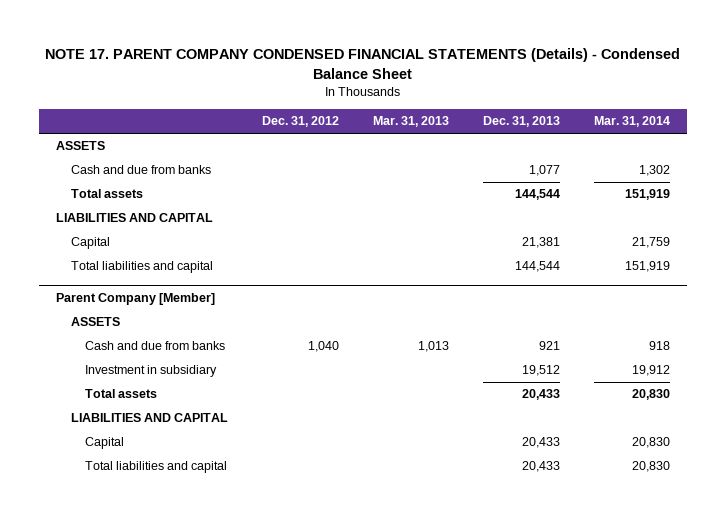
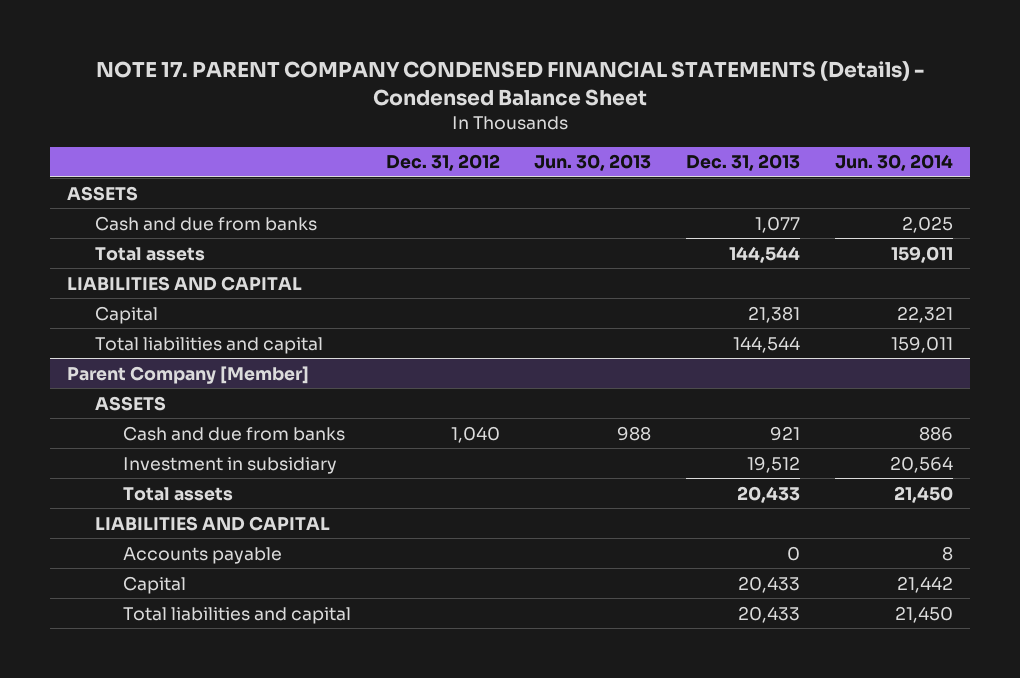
- | Dec. 31, 2012 | Mar. 31, 2013 | Dec. 31, 2013 | Mar. 31, 2014
+ | Dec. 31, 2012 | Jun. 30, 2013 | Dec. 31, 2013 | Jun. 30, 2014
@ Parent Company [Member]
+ Accounts payable | | | 0 | 8

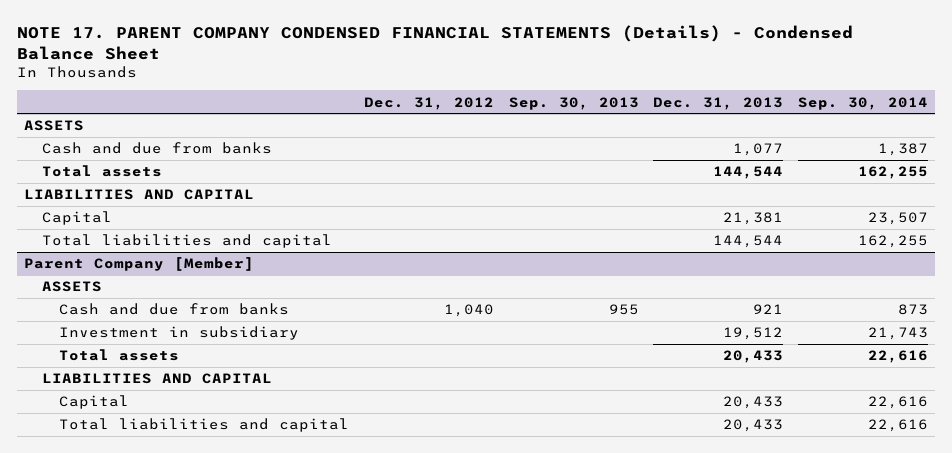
- | Dec. 31, 2012 | Jun. 30, 2013 | Dec. 31, 2013 | Jun. 30, 2014
+ | Dec. 31, 2012 | Sep. 30, 2013 | Dec. 31, 2013 | Sep. 30, 2014
@ Parent Company [Member]
- Accounts payable | | | 0 | 8

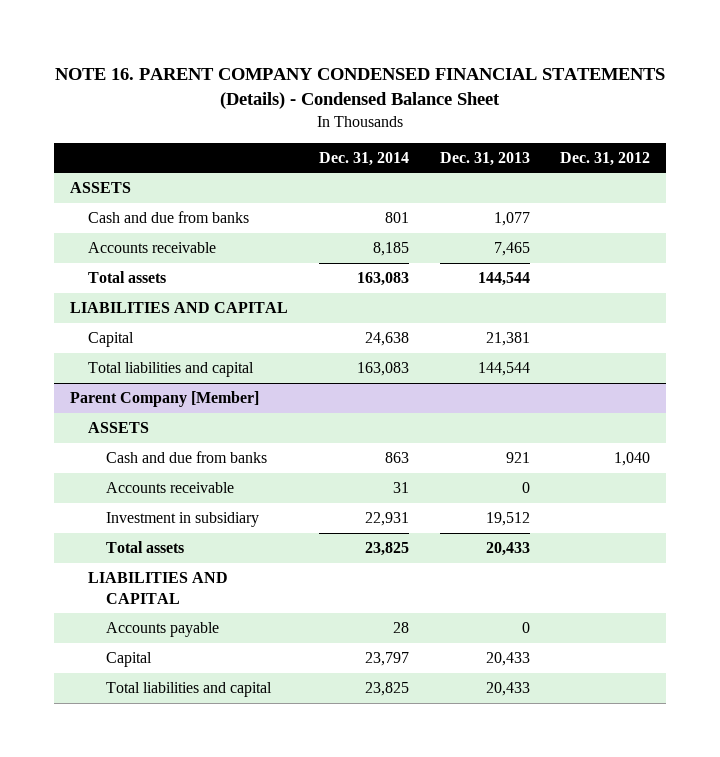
- NOTE 17. PARENT COMPANY CONDENSED FINANCIAL STATEMENTS (Details) - Condensed Balance Sheet
+ NOTE 16. PARENT COMPANY CONDENSED FINANCIAL STATEMENTS (Details) - Condensed Balance Sheet
- | Dec. 31, 2012 | Sep. 30, 2013 | Dec. 31, 2013 | Sep. 30, 2014
+ | Dec. 31, 2014 | Dec. 31, 2013 | Dec. 31, 2012
+ Accounts receivable | 8,185 | 7,465 |
@ Parent Company [Member]
+ Accounts receivable | 31 | 0 |
+ Accounts payable | 28 | 0 |

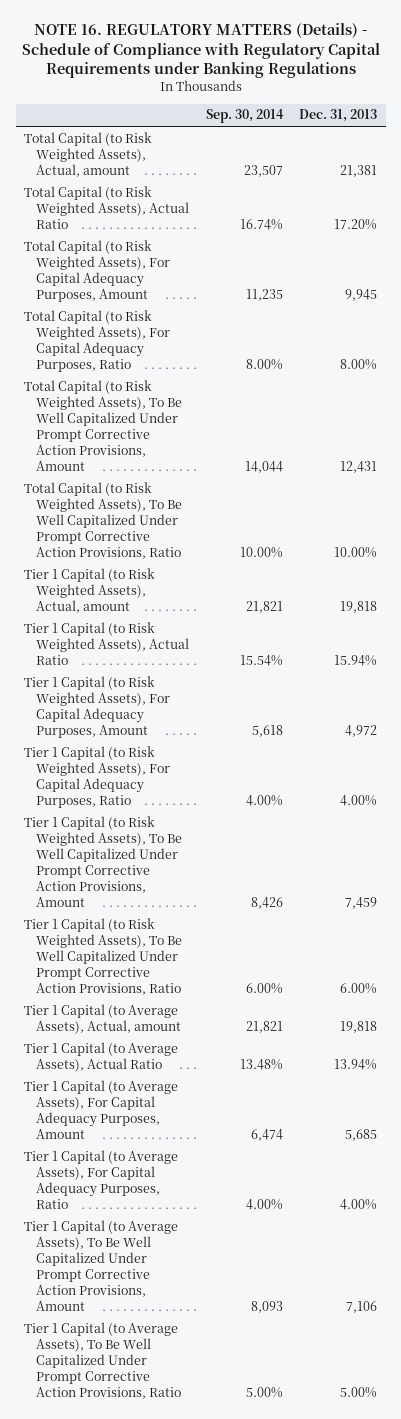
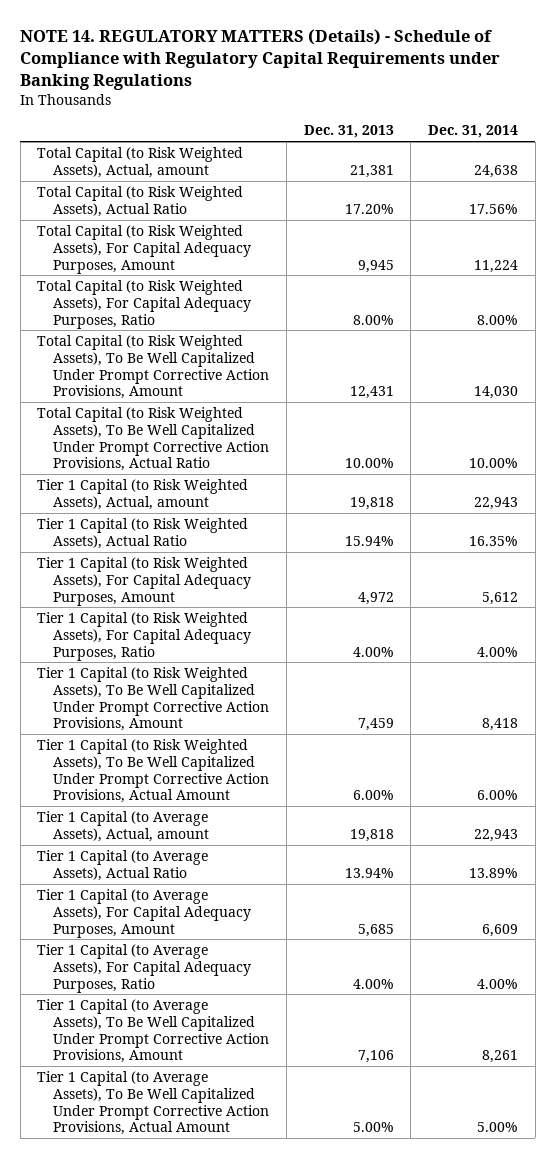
- NOTE 16. REGULATORY MATTERS (Details) - Schedule of Compliance with Regulatory Capital Requirements under Banking Regulations
+ NOTE 14. REGULATORY MATTERS (Details) - Schedule of Compliance with Regulatory Capital Requirements under Banking Regulations
- | Sep. 30, 2014 | Dec. 31, 2013
+ | Dec. 31, 2013 | Dec. 31, 2014
- Total Capital (to Risk Weighted Assets), To Be Well Capitalized Under Prompt Corrective Action Provisions, Ratio | 10.00% | 10.00%
+ Total Capital (to Risk Weighted Assets), To Be Well Capitalized Under Prompt Corrective Action Provisions, Actual Ratio | 10.00% | 10.00%
- Tier 1 Capital (to Risk Weighted Assets), To Be Well Capitalized Under Prompt Corrective Action Provisions, Ratio | 6.00% | 6.00%
+ Tier 1 Capital (to Risk Weighted Assets), To Be Well Capitalized Under Prompt Corrective Action Provisions, Actual Amount | 6.00% | 6.00%
- Tier 1 Capital (to Average Assets), To Be Well Capitalized Under Prompt Corrective Action Provisions, Ratio | 5.00% | 5.00%
+ Tier 1 Capital (to Average Assets), To Be Well Capitalized Under Prompt Corrective Action Provisions, Actual Amount | 5.00% | 5.00%

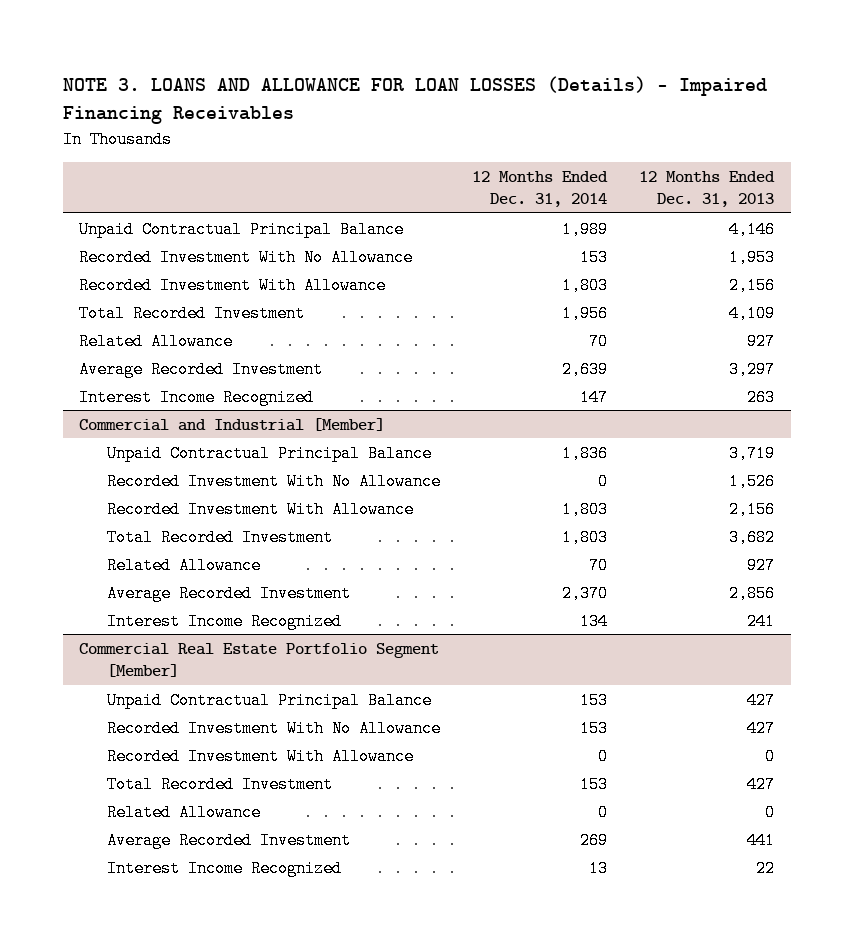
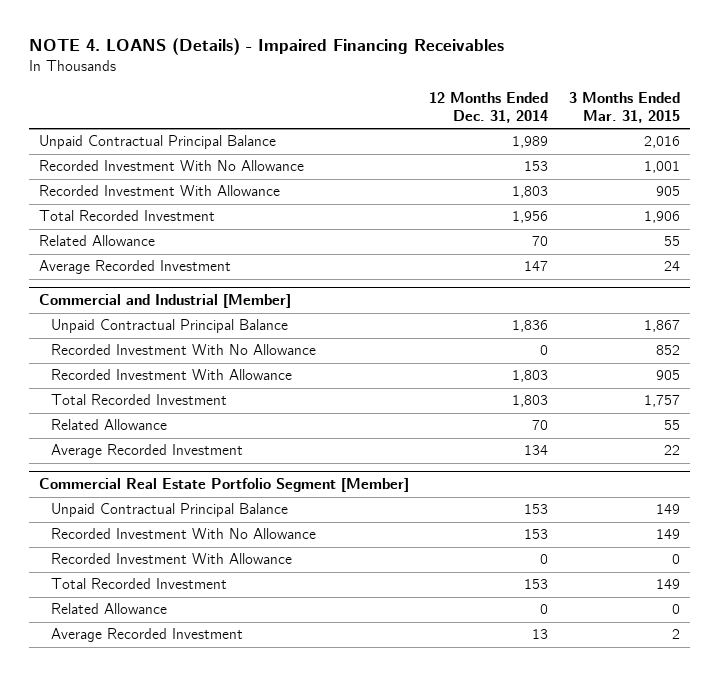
- NOTE 3. LOANS AND ALLOWANCE FOR LOAN LOSSES (Details) - Impaired Financing Receivables
+ NOTE 4. LOANS (Details) - Impaired Financing Receivables
- | 12 Months Ended Dec. 31, 2014 | 12 Months Ended Dec. 31, 2013
+ | 12 Months Ended Dec. 31, 2014 | 3 Months Ended Mar. 31, 2015
- Average Recorded Investment | 2,639 | 3,297
- Interest Income Recognized | 147 | 263
+ Average Recorded Investment | 147 | 24
@ Commercial and Industrial [Member]
- Average Recorded Investment | 2,370 | 2,856
- Interest Income Recognized | 134 | 241
+ Average Recorded Investment | 134 | 22
@ Commercial Real Estate Portfolio Segment [Member]
- Average Recorded Investment | 269 | 441
- Interest Income Recognized | 13 | 22
+ Average Recorded Investment | 13 | 2

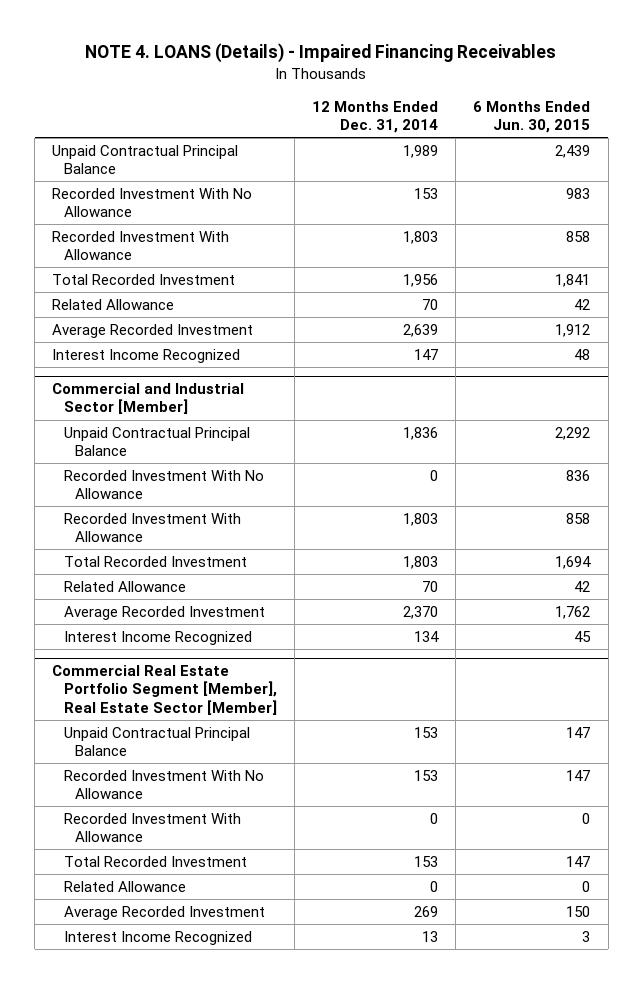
- | 12 Months Ended Dec. 31, 2014 | 3 Months Ended Mar. 31, 2015
+ | 12 Months Ended Dec. 31, 2014 | 6 Months Ended Jun. 30, 2015
- Average Recorded Investment | 147 | 24
- Commercial and Industrial [Member]
+ Average Recorded Investment | 2,639 | 1,912
+ Interest Income Recognized | 147 | 48
+ Commercial and Industrial Sector [Member]
- Average Recorded Investment | 134 | 22
- Commercial Real Estate Portfolio Segment [Member]
+ Average Recorded Investment | 2,370 | 1,762
+ Interest Income Recognized | 134 | 45
+ Commercial Real Estate Portfolio Segment [Member], Real Estate Sector [Member]
- Average Recorded Investment | 13 | 2
+ Average Recorded Investment | 269 | 150
+ Interest Income Recognized | 13 | 3

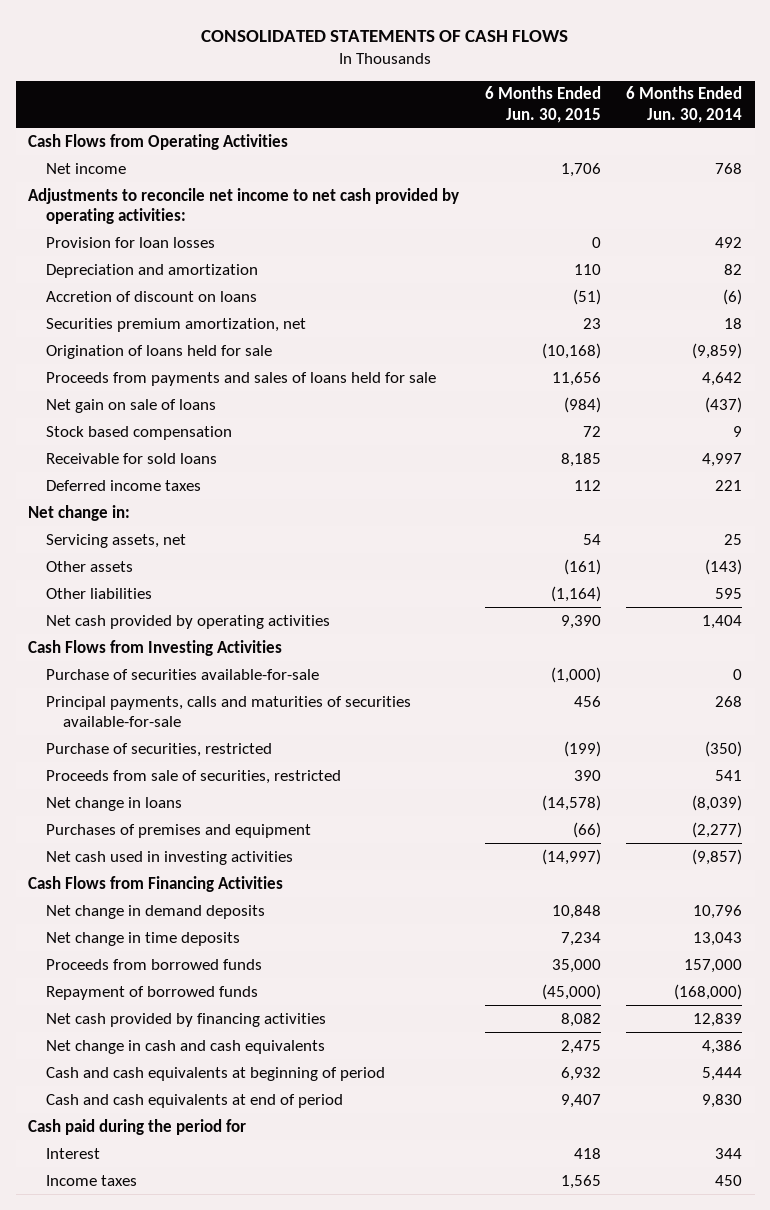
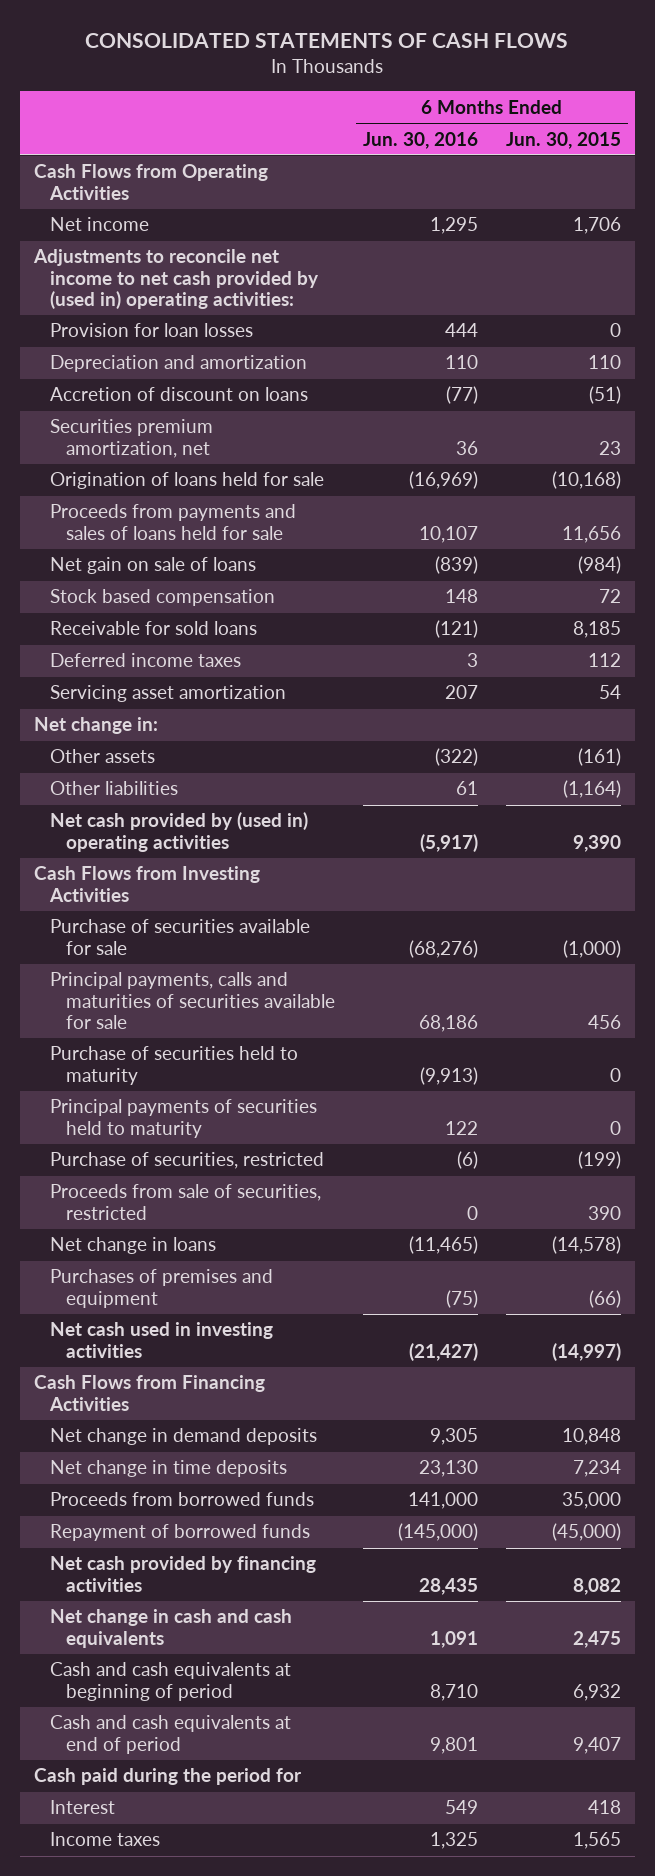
- | 6 Months Ended Jun. 30, 2015 | 6 Months Ended Jun. 30, 2014
+ | 6 Months Ended Jun. 30, 2016 | 6 Months Ended Jun. 30, 2015
- Adjustments to reconcile net income to net cash provided by operating activities:
+ Adjustments to reconcile net income to net cash provided by (used in) operating activities:
+ Servicing asset amortization | 207 | 54
- Servicing assets, net | 54 | 25
- Net cash provided by operating activities | 9,390 | 1,404
+ Net cash provided by (used in) operating activities | (5,917) | 9,390
- Purchase of securities available-for-sale | (1,000) | 0
- Principal payments, calls and maturities of securities available-for-sale | 456 | 268
+ Purchase of securities available for sale | (68,276) | (1,000)
+ Principal payments, calls and maturities of securities available for sale | 68,186 | 456
+ Purchase of securities held to maturity | (9,913) | 0
+ Principal payments of securities held to maturity | 122 | 0

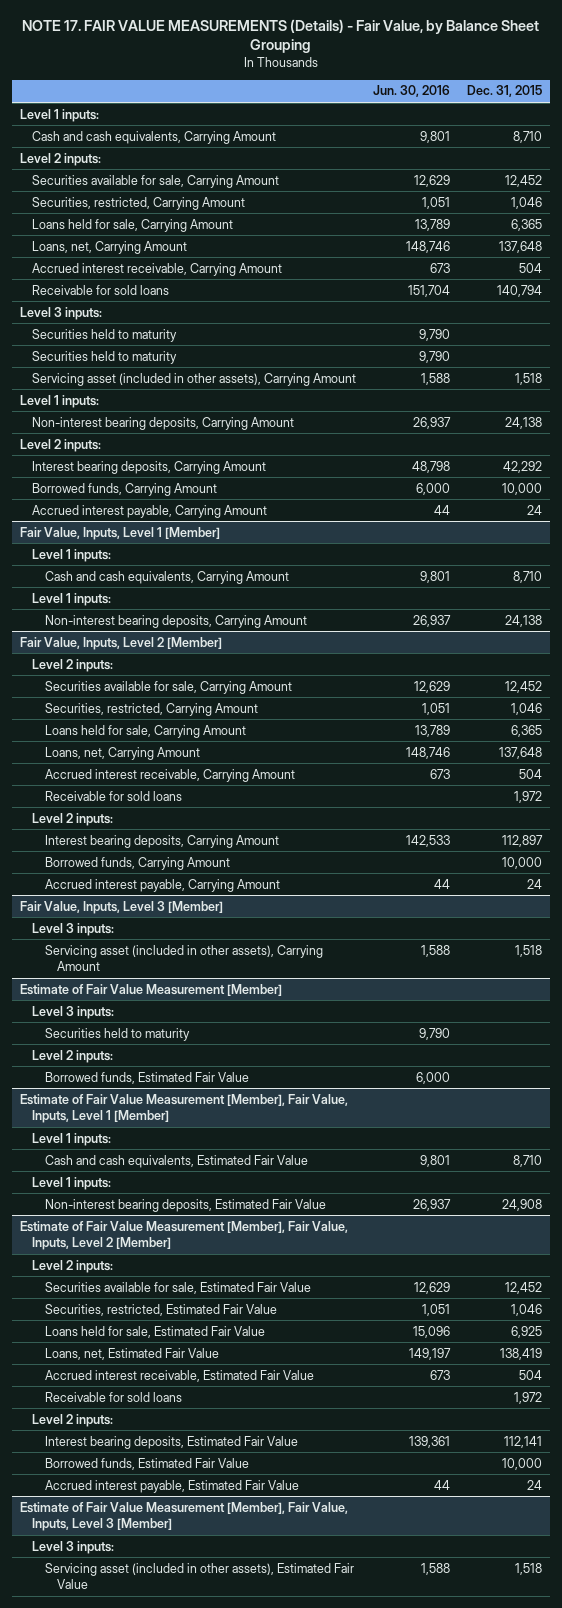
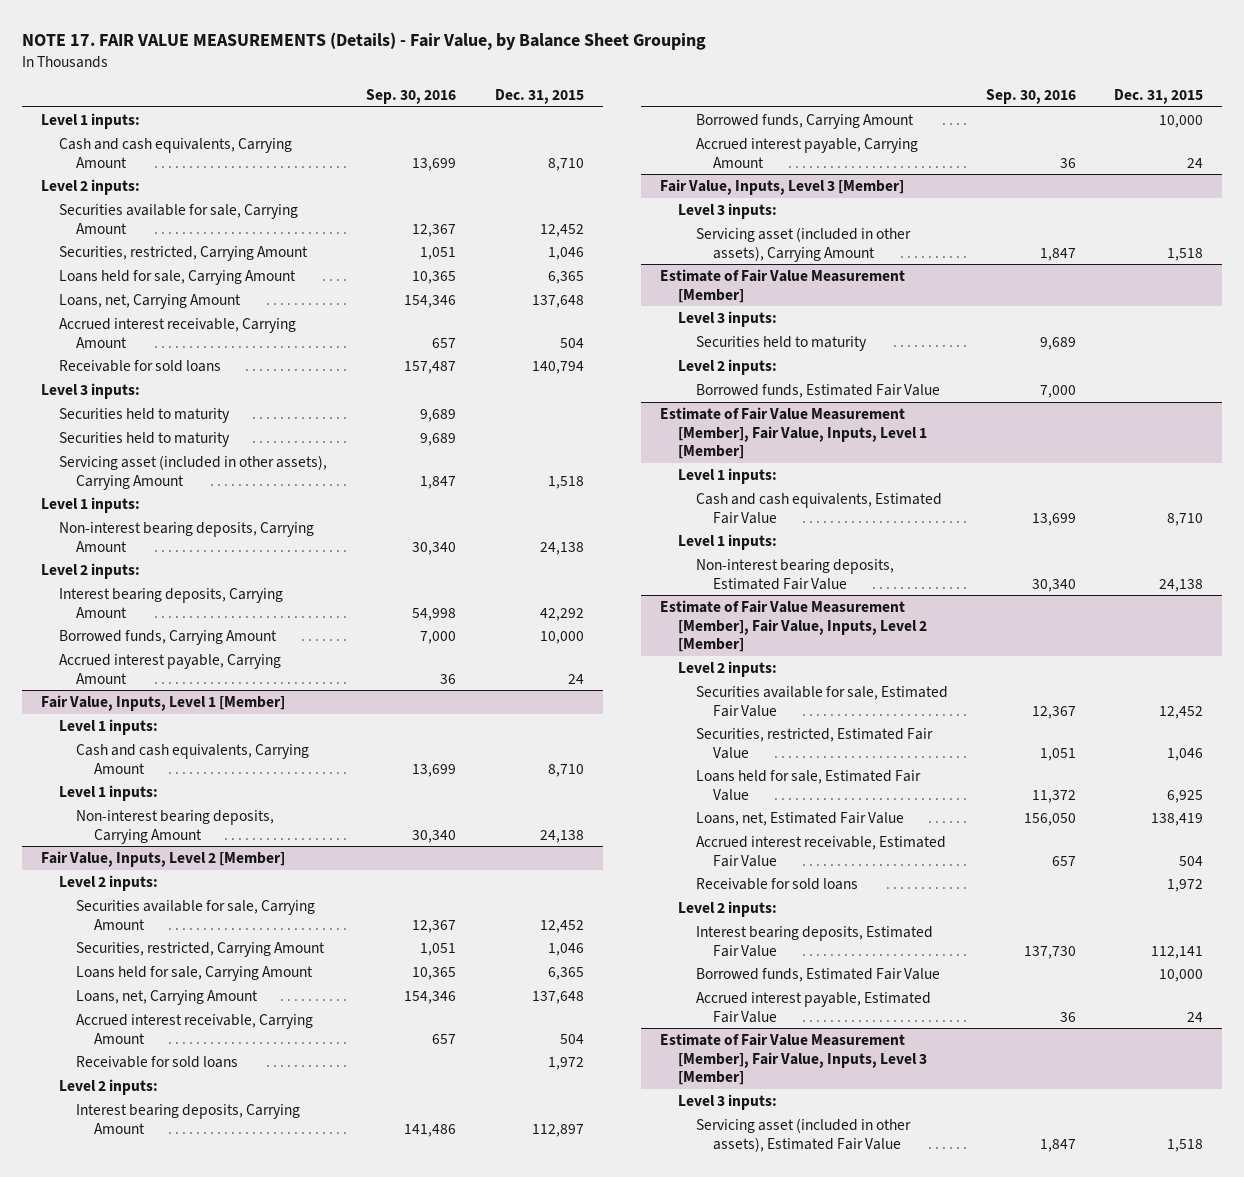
- | Jun. 30, 2016 | Dec. 31, 2015
+ | Sep. 30, 2016 | Dec. 31, 2015
@ Estimate of Fair Value Measurement [Member], Fair Value, Inputs, Level 1 [Member]
- Non-interest bearing deposits, Estimated Fair Value | 26,937 | 24,908
+ Non-interest bearing deposits, Estimated Fair Value | 30,340 | 24,138

